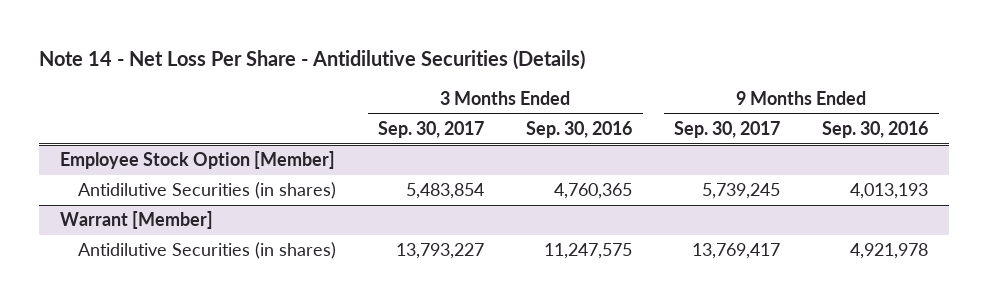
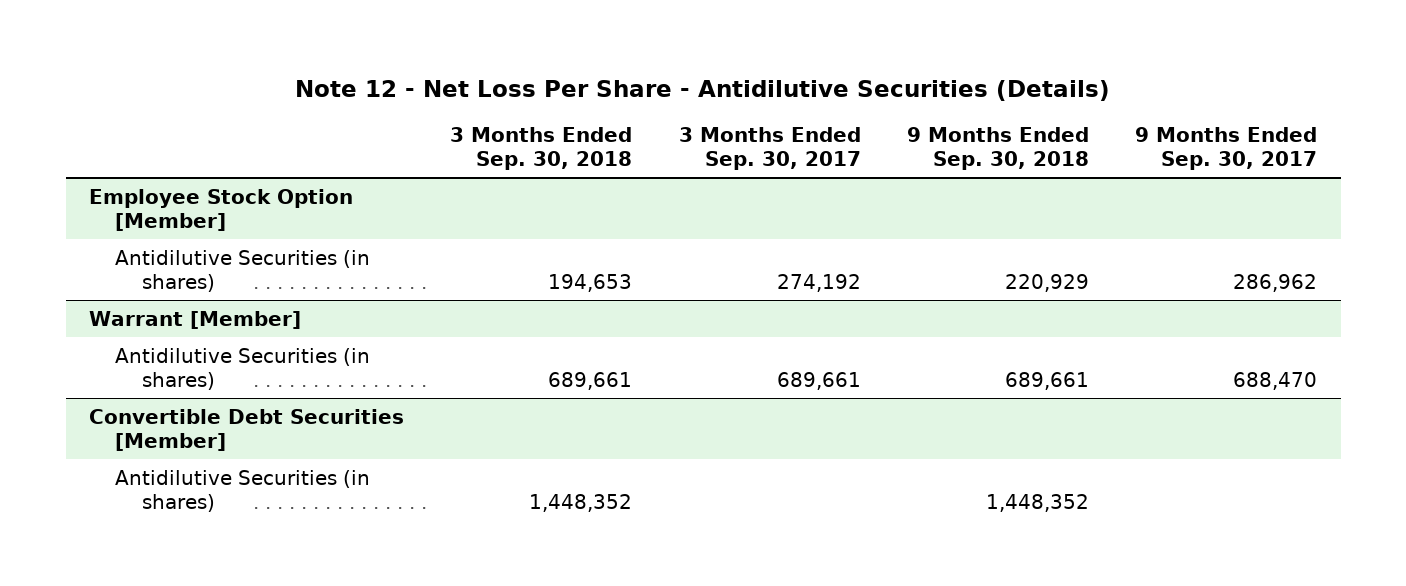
- Note 14 - Net Loss Per Share - Antidilutive Securities (Details)
+ Note 12 - Net Loss Per Share - Antidilutive Securities (Details)
- | 3 Months Ended Sep. 30, 2017 | 3 Months Ended Sep. 30, 2016 | 9 Months Ended Sep. 30, 2017 | 9 Months Ended Sep. 30, 2016
+ | 3 Months Ended Sep. 30, 2018 | 3 Months Ended Sep. 30, 2017 | 9 Months Ended Sep. 30, 2018 | 9 Months Ended Sep. 30, 2017
@ Employee Stock Option [Member]
- Antidilutive Securities (in shares) | 5,483,854 | 4,760,365 | 5,739,245 | 4,013,193
+ Antidilutive Securities (in shares) | 194,653 | 274,192 | 220,929 | 286,962
@ Warrant [Member]
- Antidilutive Securities (in shares) | 13,793,227 | 11,247,575 | 13,769,417 | 4,921,978
+ Antidilutive Securities (in shares) | 689,661 | 689,661 | 689,661 | 688,470
+ Convertible Debt Securities [Member]
+ Antidilutive Securities (in shares) | 1,448,352 | | 1,448,352 |

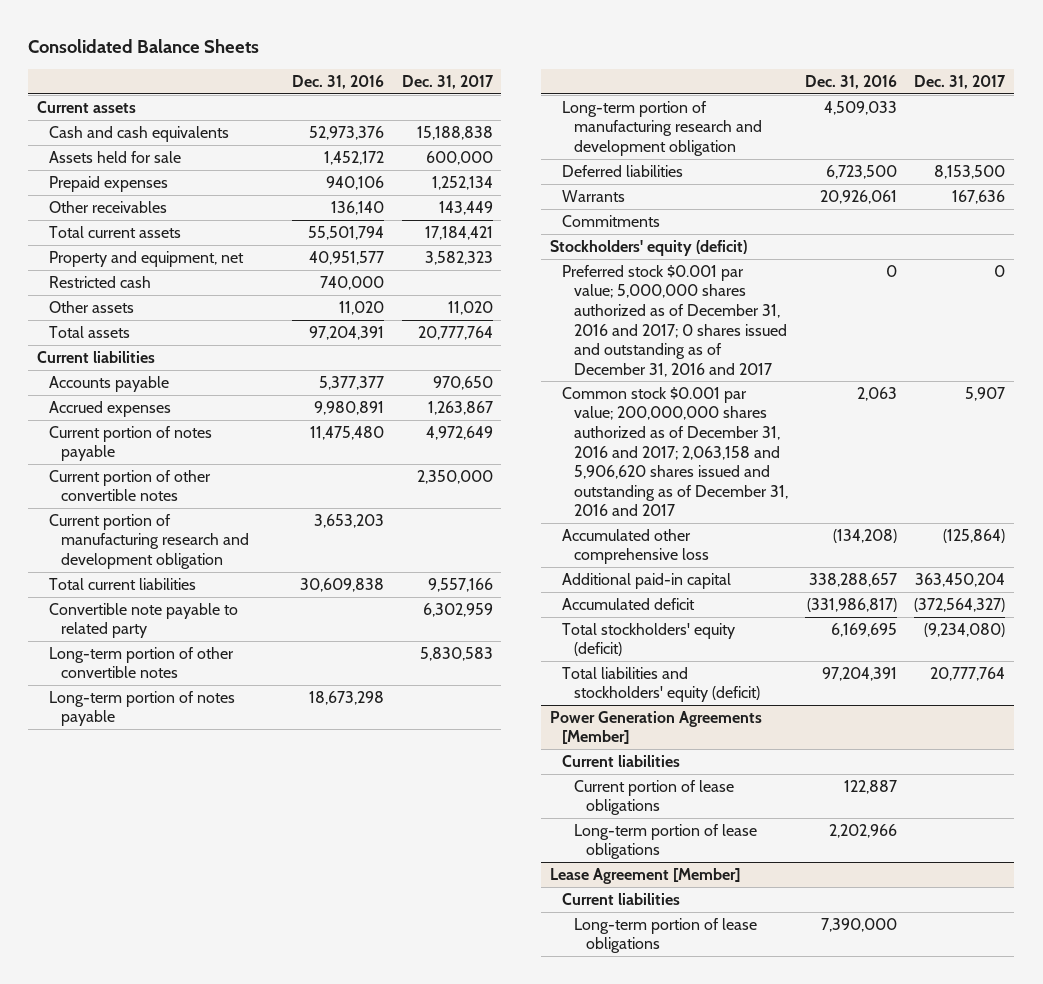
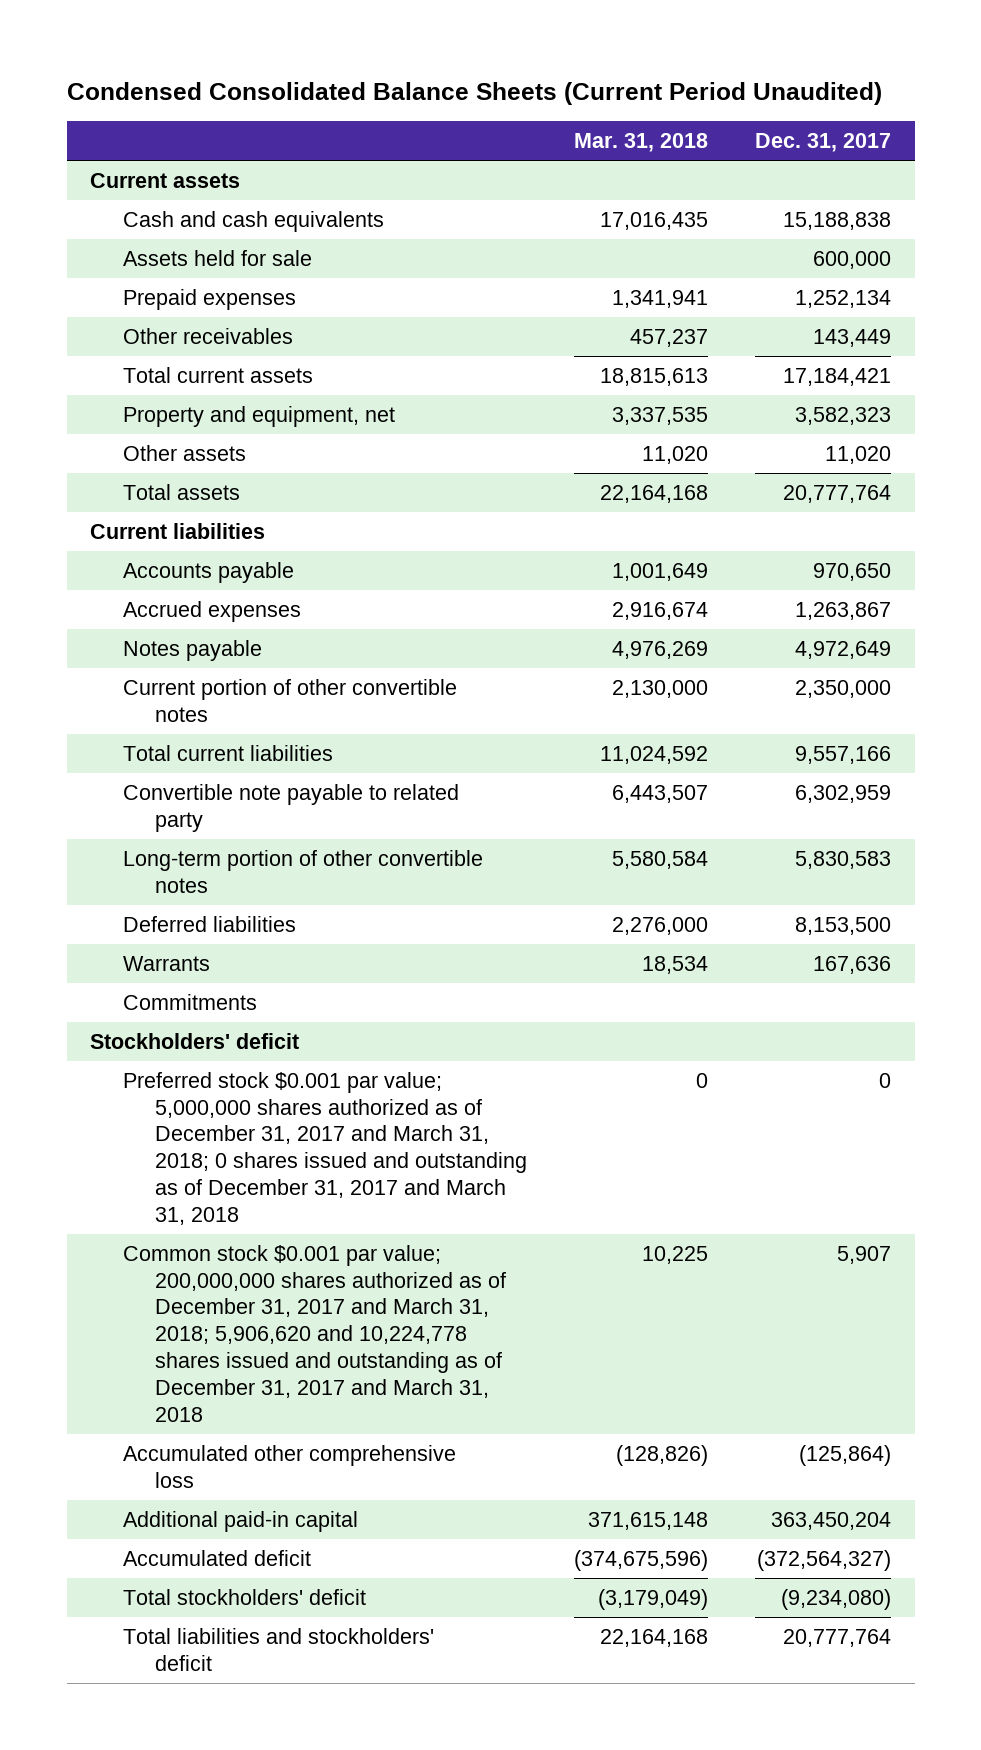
- Consolidated Balance Sheets
+ Condensed Consolidated Balance Sheets (Current Period Unaudited)
- | Dec. 31, 2016 | Dec. 31, 2017
+ | Mar. 31, 2018 | Dec. 31, 2017
- Restricted cash | 740,000 |
- Current portion of notes payable | 11,475,480 | 4,972,649
+ Notes payable | 4,976,269 | 4,972,649
- Current portion of manufacturing research and development obligation | 3,653,203 |
- Long-term portion of notes payable | 18,673,298 |
- Long-term portion of manufacturing research and development obligation | 4,509,033 |
- Stockholders' equity (deficit)
- Preferred stock $0.001 par value; 5,000,000 shares authorized as of December 31, 2016 and 2017; 0 shares issued and outstanding as of December 31, 2016 and 2017 | 0 | 0
- Common stock $0.001 par value; 200,000,000 shares authorized as of December 31, 2016 and 2017; 2,063,158 and 5,906,620 shares issued and outstanding as of December 31, 2016 and 2017 | 2,063 | 5,907
+ Stockholders' deficit
+ Preferred stock $0.001 par value; 5,000,000 shares authorized as of December 31, 2017 and March 31, 2018; 0 shares issued and outstanding as of December 31, 2017 and March 31, 2018 | 0 | 0
+ Common stock $0.001 par value; 200,000,000 shares authorized as of December 31, 2017 and March 31, 2018; 5,906,620 and 10,224,778 shares issued and outstanding as of December 31, 2017 and March 31, 2018 | 10,225 | 5,907
- Total stockholders' equity (deficit) | 6,169,695 | (9,234,080)
- Total liabilities and stockholders' equity (deficit) | 97,204,391 | 20,777,764
- Power Generation Agreements [Member]
- Current liabilities
- Current portion of lease obligations | 122,887 |
- Long-term portion of lease obligations | 2,202,966 |
- Lease Agreement [Member]
- Current liabilities
- Long-term portion of lease obligations | 7,390,000 |
+ Total stockholders' deficit | (3,179,049) | (9,234,080)
+ Total liabilities and stockholders' deficit | 22,164,168 | 20,777,764

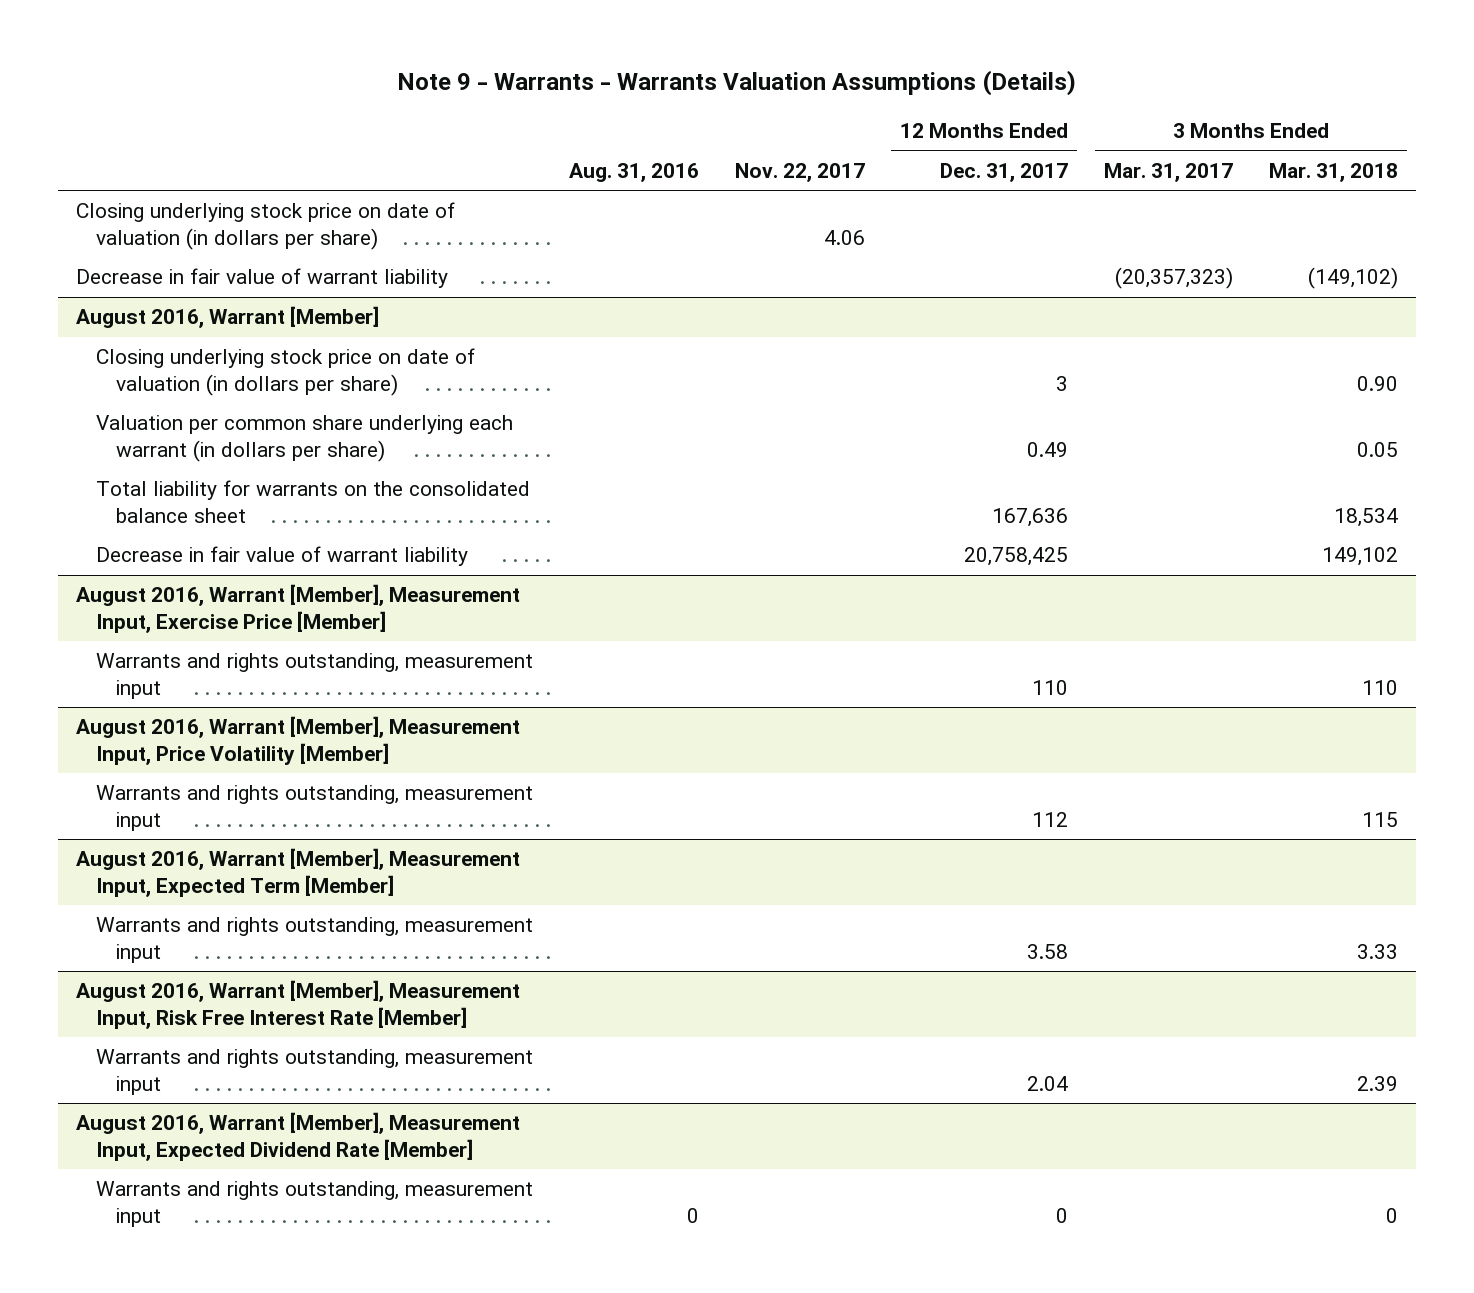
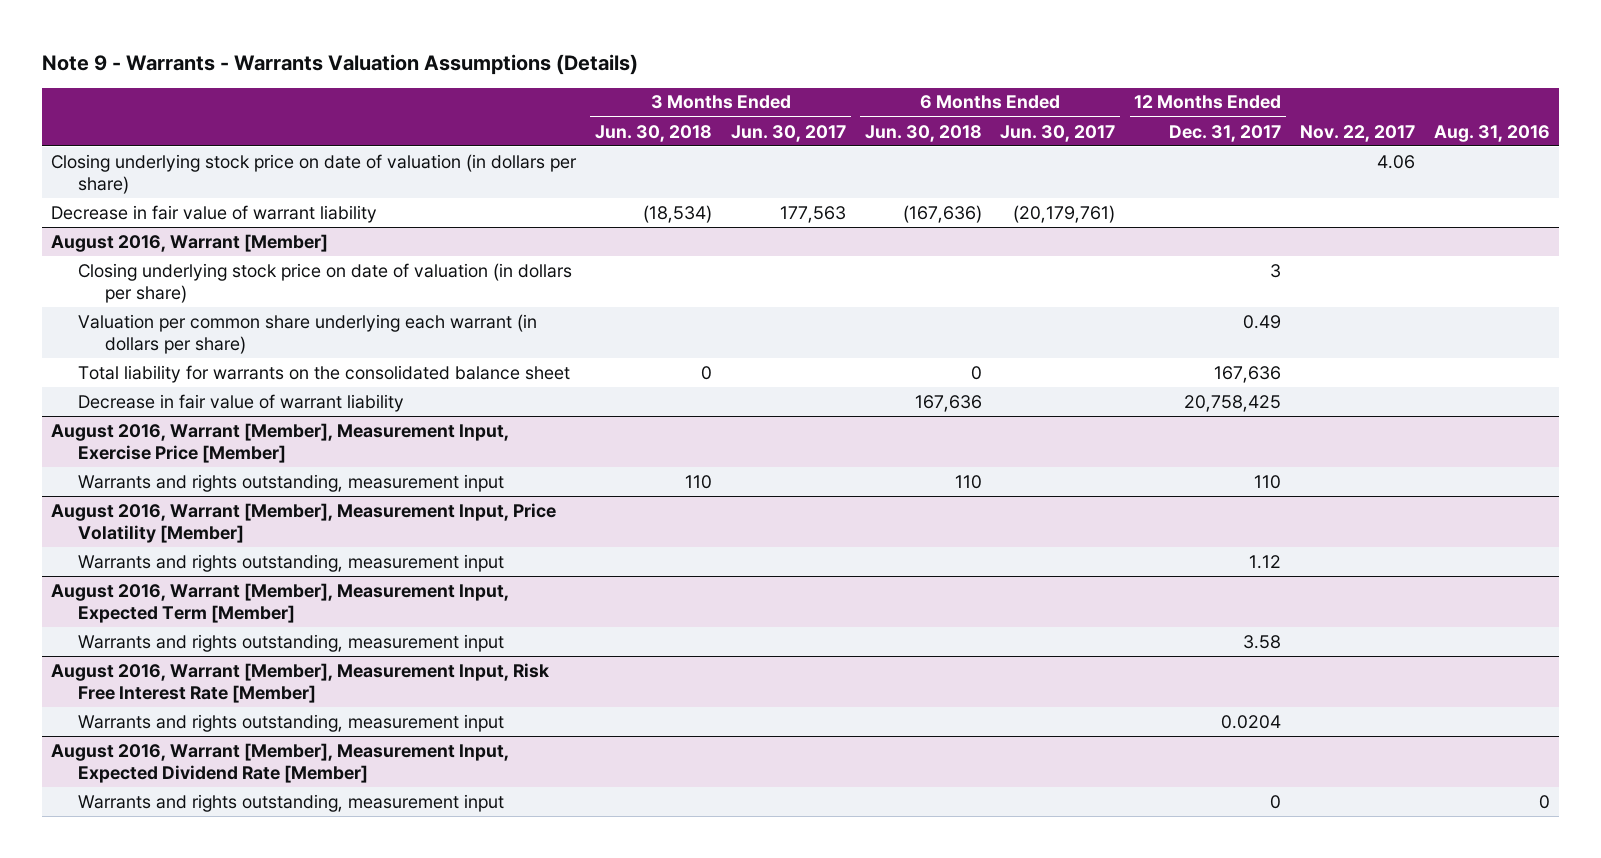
- | Aug. 31, 2016 | Nov. 22, 2017 | 12 Months Ended Dec. 31, 2017 | 3 Months Ended Mar. 31, 2017 | 3 Months Ended Mar. 31, 2018
+ | 3 Months Ended Jun. 30, 2018 | 3 Months Ended Jun. 30, 2017 | 6 Months Ended Jun. 30, 2018 | 6 Months Ended Jun. 30, 2017 | 12 Months Ended Dec. 31, 2017 | Nov. 22, 2017 | Aug. 31, 2016
@ August 2016, Warrant [Member], Measurement Input, Price Volatility [Member]
- Warrants and rights outstanding, measurement input | | | 112 | | 115
+ Warrants and rights outstanding, measurement input | | | | | 1.12 | |
@ August 2016, Warrant [Member], Measurement Input, Risk Free Interest Rate [Member]
- Warrants and rights outstanding, measurement input | | | 2.04 | | 2.39
+ Warrants and rights outstanding, measurement input | | | | | 0.0204 | |

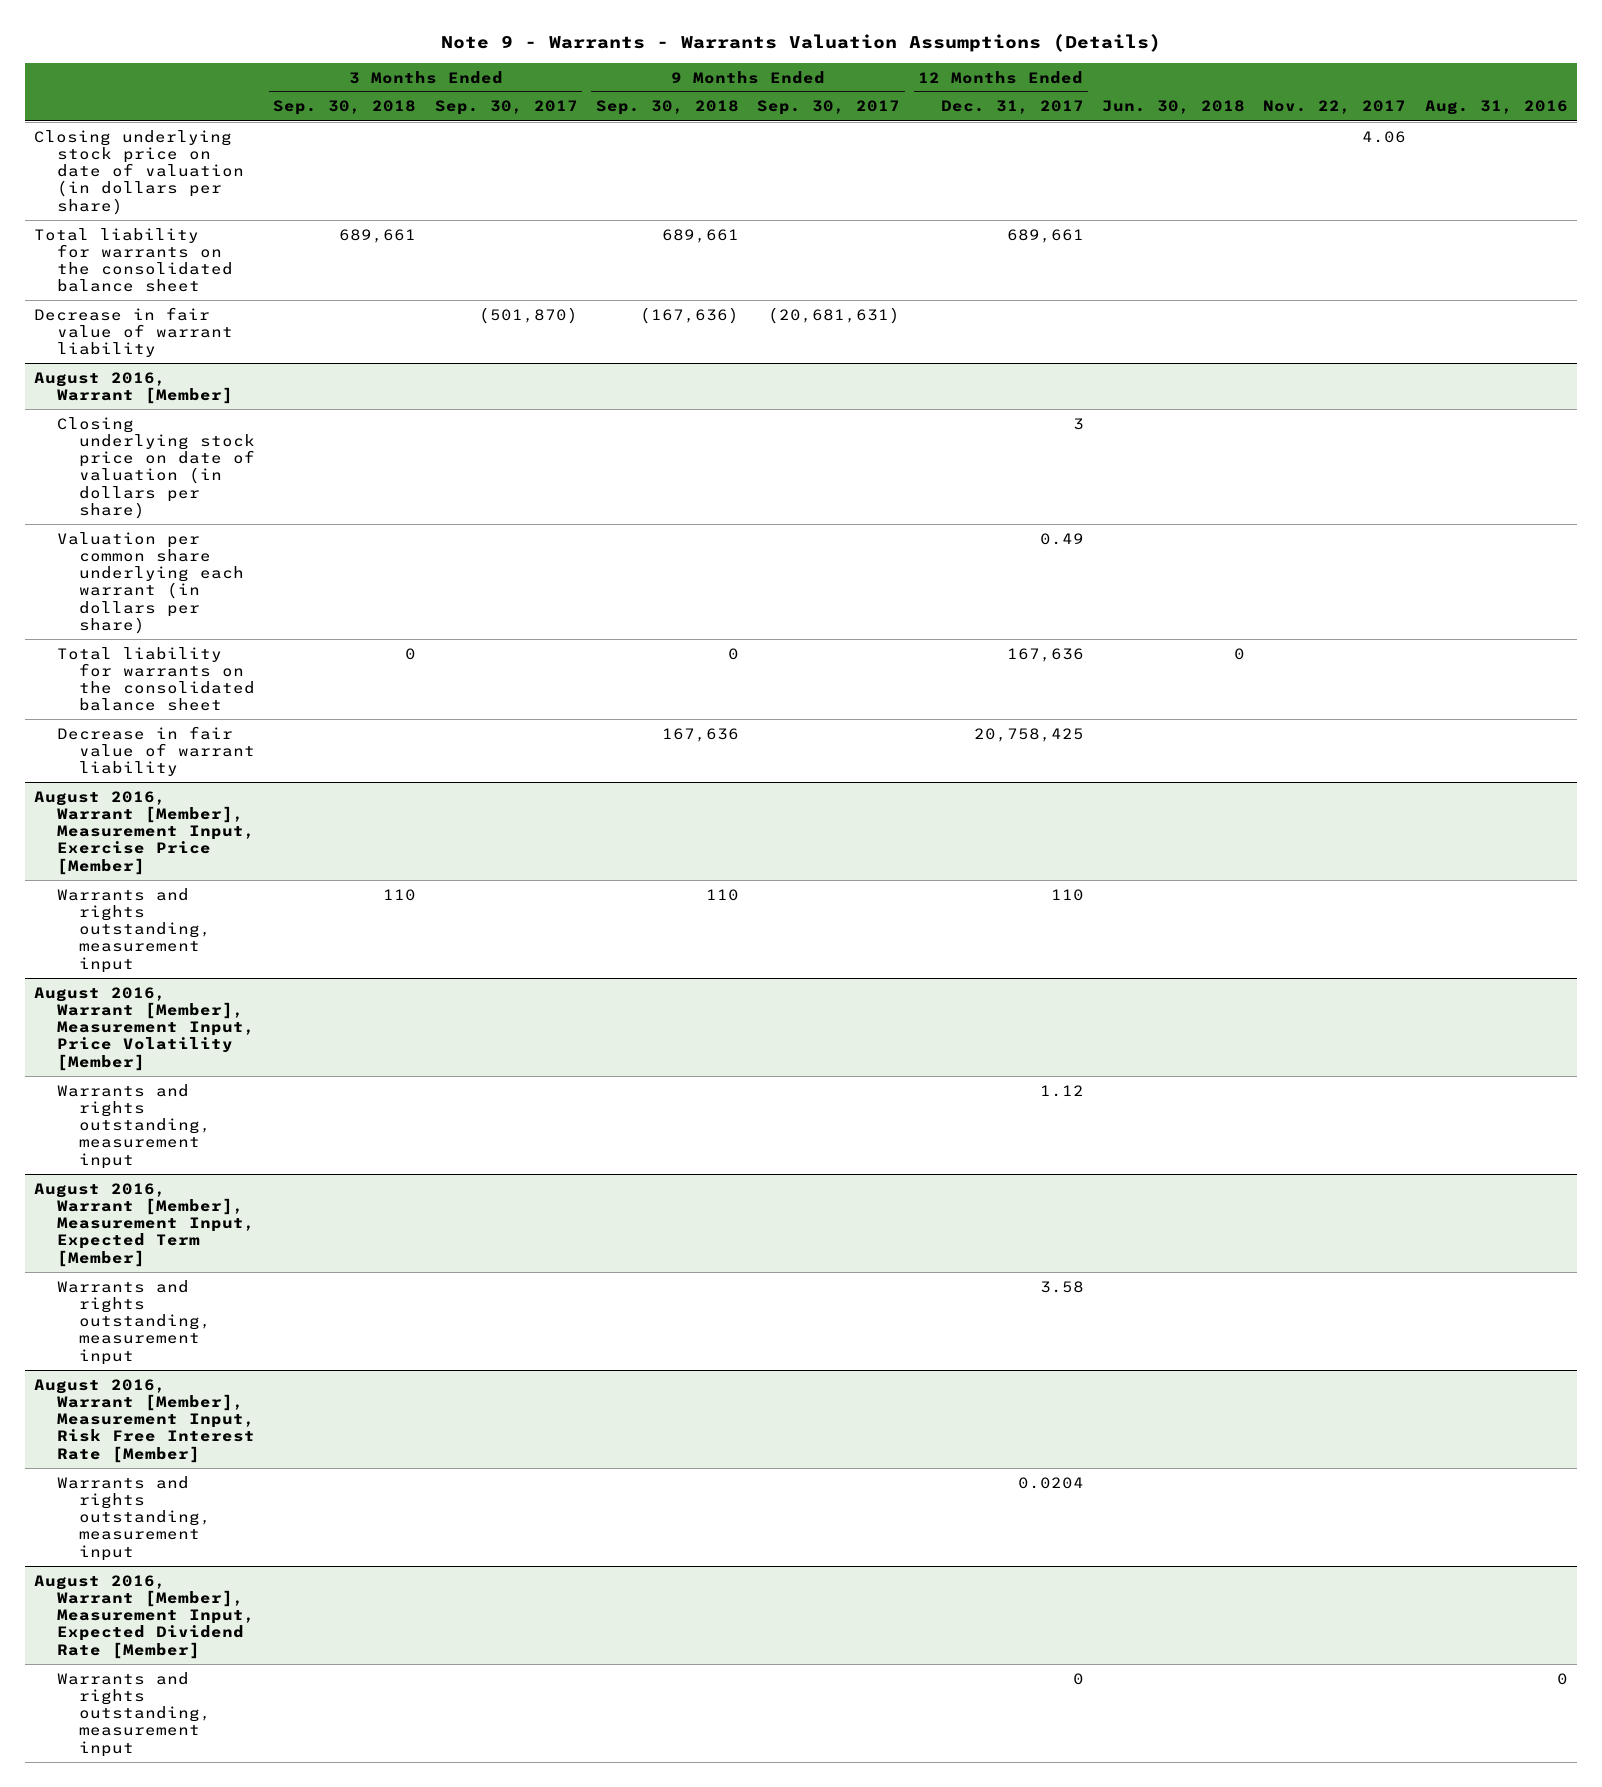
- | 3 Months Ended Jun. 30, 2018 | 3 Months Ended Jun. 30, 2017 | 6 Months Ended Jun. 30, 2018 | 6 Months Ended Jun. 30, 2017 | 12 Months Ended Dec. 31, 2017 | Nov. 22, 2017 | Aug. 31, 2016
+ | 3 Months Ended Sep. 30, 2018 | 3 Months Ended Sep. 30, 2017 | 9 Months Ended Sep. 30, 2018 | 9 Months Ended Sep. 30, 2017 | 12 Months Ended Dec. 31, 2017 | Jun. 30, 2018 | Nov. 22, 2017 | Aug. 31, 2016
+ Total liability for warrants on the consolidated balance sheet | 689,661 | | 689,661 | | 689,661 | | |

